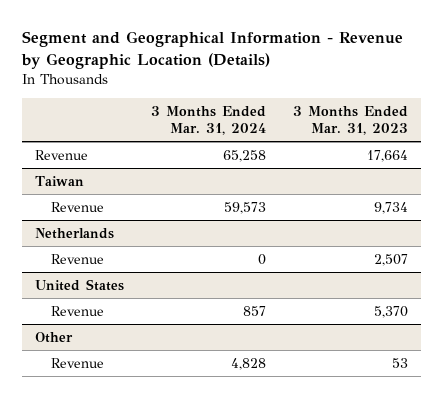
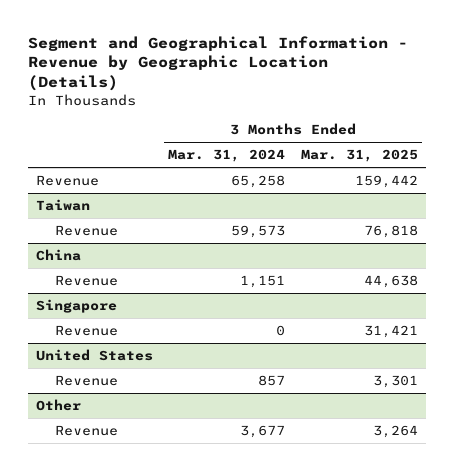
- | 3 Months Ended Mar. 31, 2024 | 3 Months Ended Mar. 31, 2023
+ | 3 Months Ended Mar. 31, 2024 | 3 Months Ended Mar. 31, 2025
- Netherlands
+ China
+ Revenue | 1,151 | 44,638
+ Singapore
@ Other
- Revenue | 4,828 | 53
+ Revenue | 3,677 | 3,264

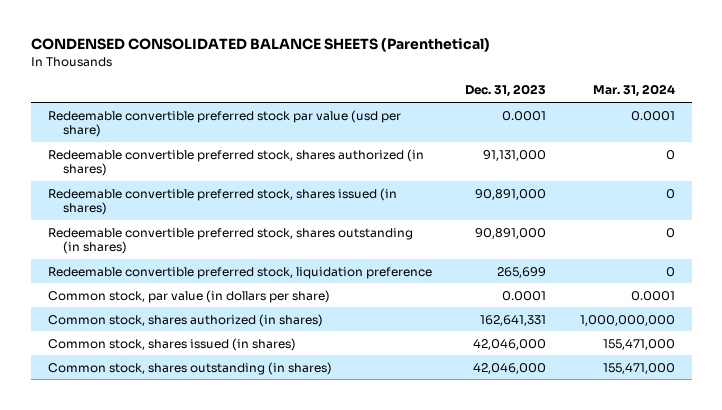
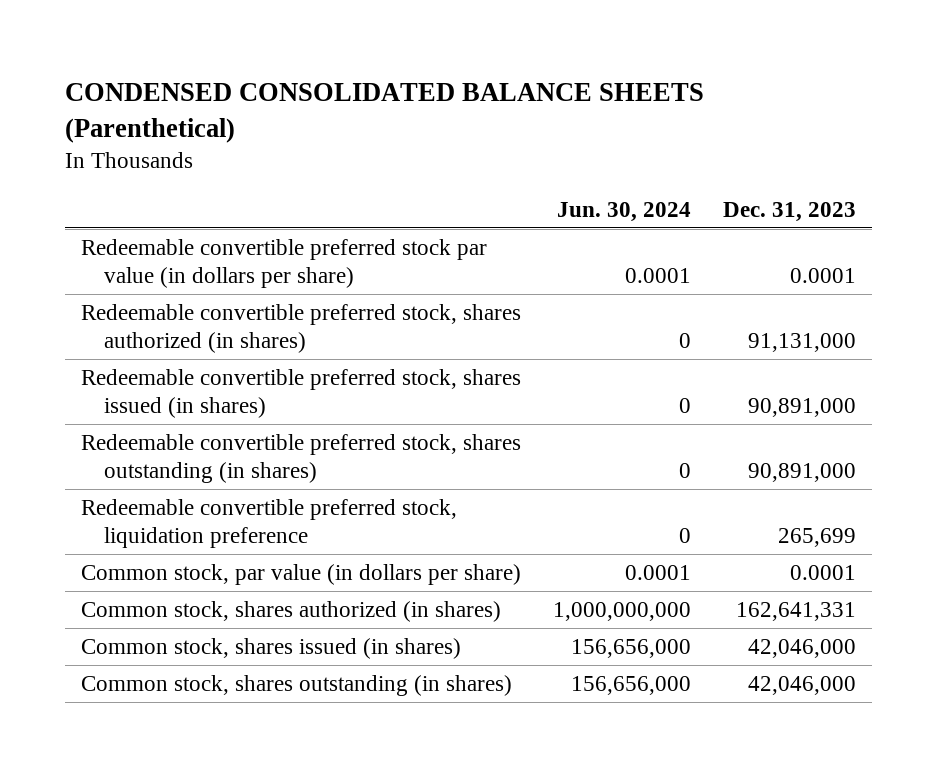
- | Dec. 31, 2023 | Mar. 31, 2024
+ | Jun. 30, 2024 | Dec. 31, 2023
- Redeemable convertible preferred stock par value (usd per share) | 0.0001 | 0.0001
+ Redeemable convertible preferred stock par value (in dollars per share) | 0.0001 | 0.0001

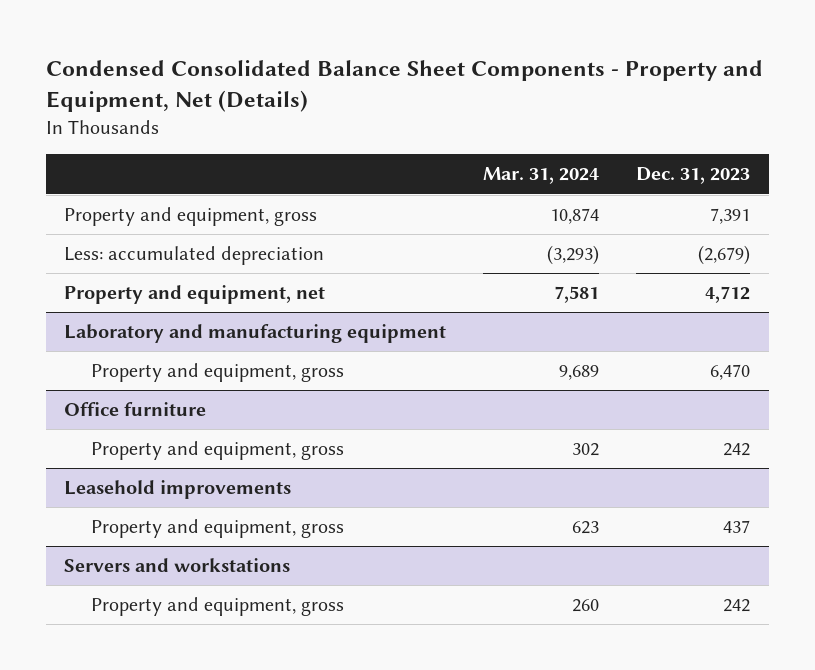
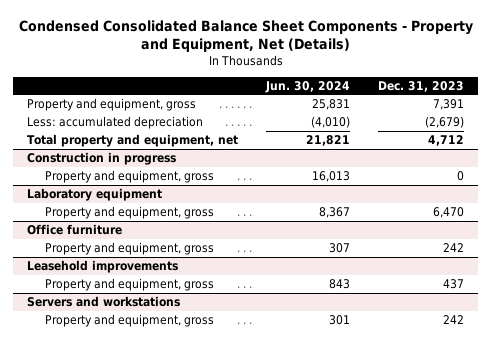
- | Mar. 31, 2024 | Dec. 31, 2023
+ | Jun. 30, 2024 | Dec. 31, 2023
- Property and equipment, net | 7,581 | 4,712
- Laboratory and manufacturing equipment
+ Total property and equipment, net | 21,821 | 4,712
+ Construction in progress
+ Property and equipment, gross | 16,013 | 0
+ Laboratory equipment

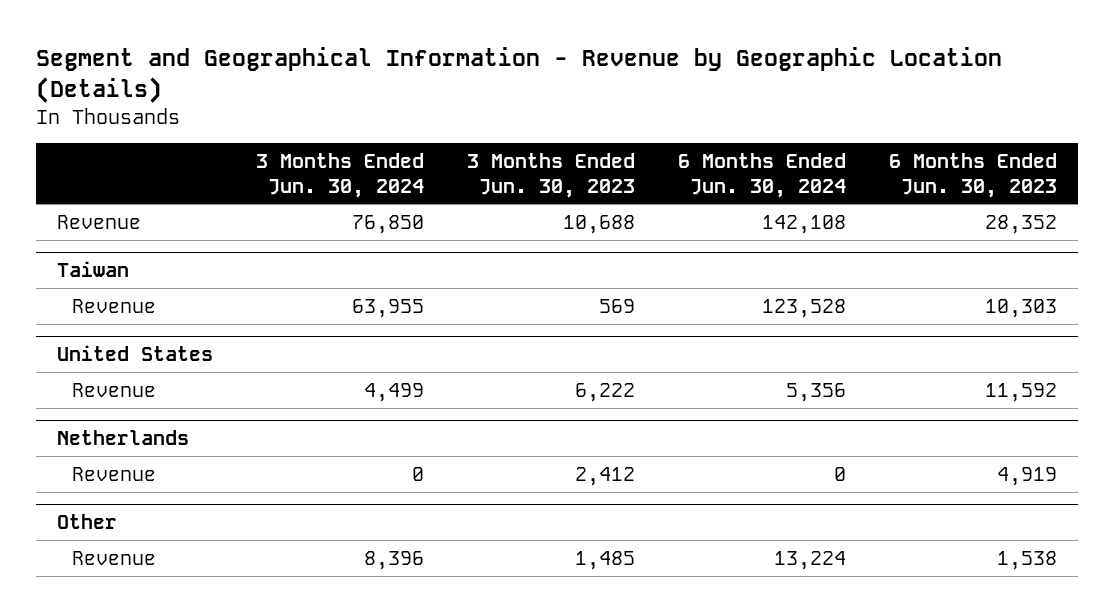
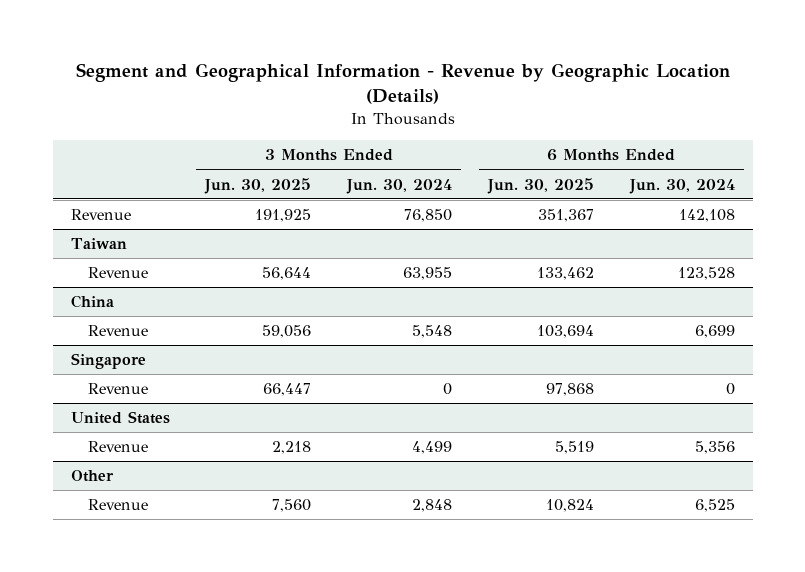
- | 3 Months Ended Jun. 30, 2024 | 3 Months Ended Jun. 30, 2023 | 6 Months Ended Jun. 30, 2024 | 6 Months Ended Jun. 30, 2023
+ | 3 Months Ended Jun. 30, 2025 | 3 Months Ended Jun. 30, 2024 | 6 Months Ended Jun. 30, 2025 | 6 Months Ended Jun. 30, 2024
+ China
+ Revenue | 59,056 | 5,548 | 103,694 | 6,699
+ Singapore
+ Revenue | 66,447 | 0 | 97,868 | 0
- Netherlands
- Revenue | 0 | 2,412 | 0 | 4,919
@ Other
- Revenue | 8,396 | 1,485 | 13,224 | 1,538
+ Revenue | 7,560 | 2,848 | 10,824 | 6,525

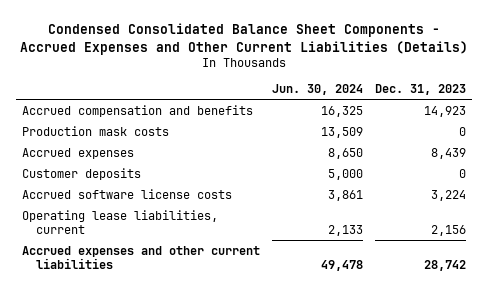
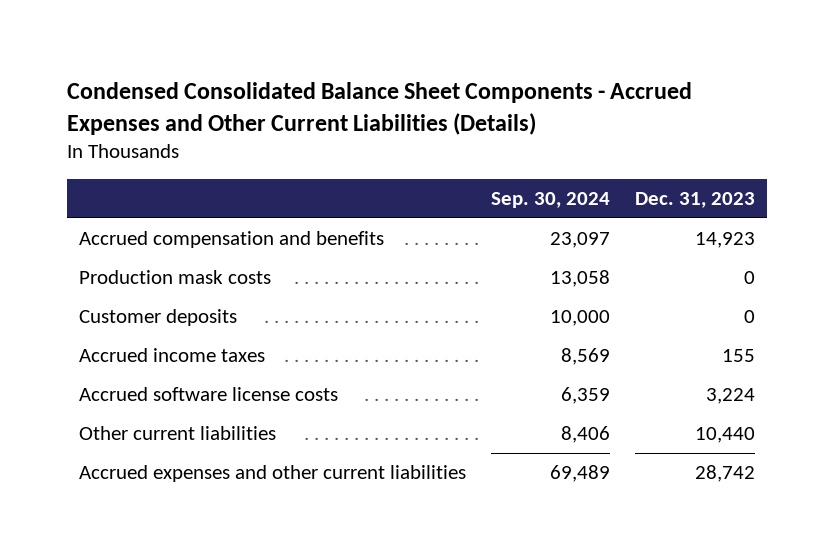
- | Jun. 30, 2024 | Dec. 31, 2023
+ | Sep. 30, 2024 | Dec. 31, 2023
- Accrued expenses | 8,650 | 8,439
+ Accrued income taxes | 8,569 | 155
- Operating lease liabilities, current | 2,133 | 2,156
+ Other current liabilities | 8,406 | 10,440

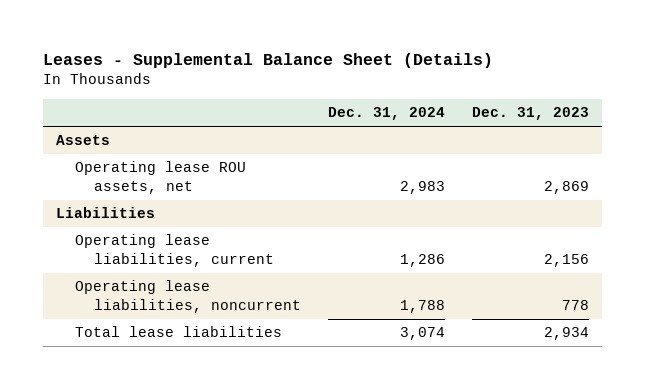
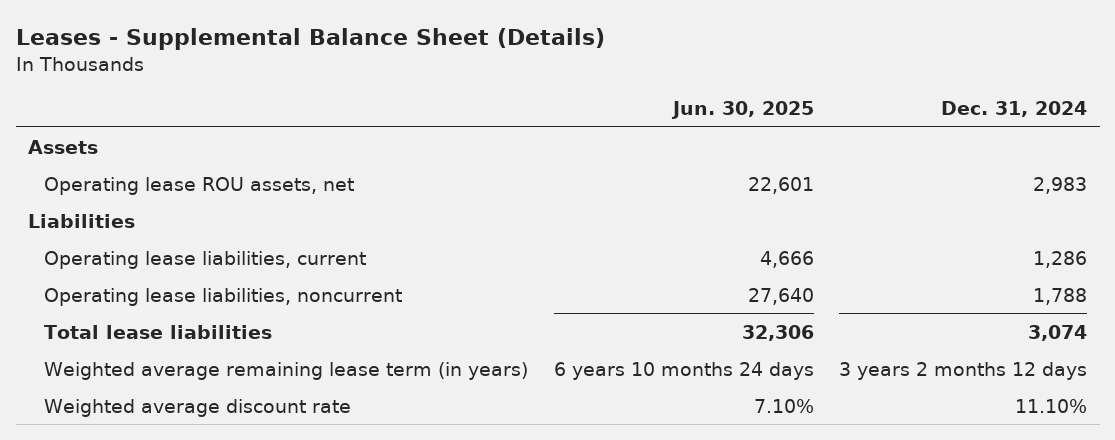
- | Dec. 31, 2024 | Dec. 31, 2023
+ | Jun. 30, 2025 | Dec. 31, 2024
+ Weighted average remaining lease term (in years) | 6 years 10 months 24 days | 3 years 2 months 12 days
+ Weighted average discount rate | 7.10% | 11.10%

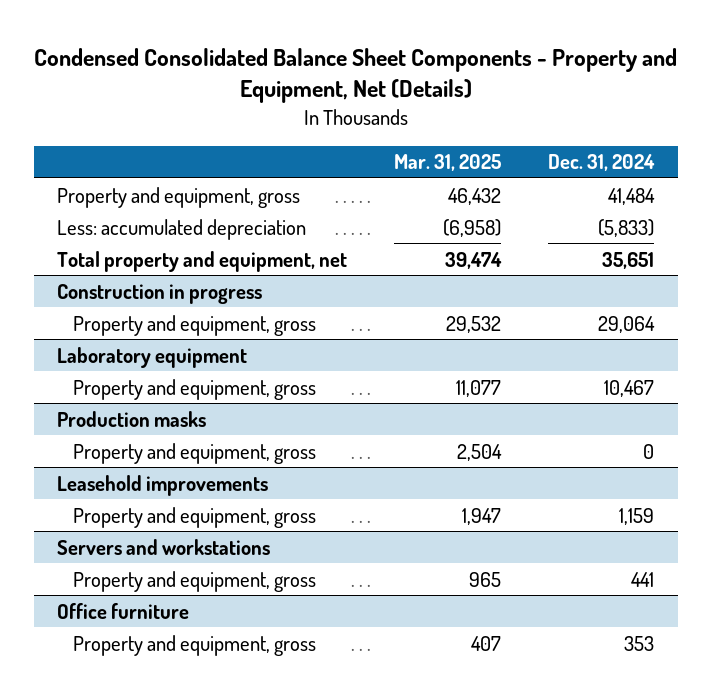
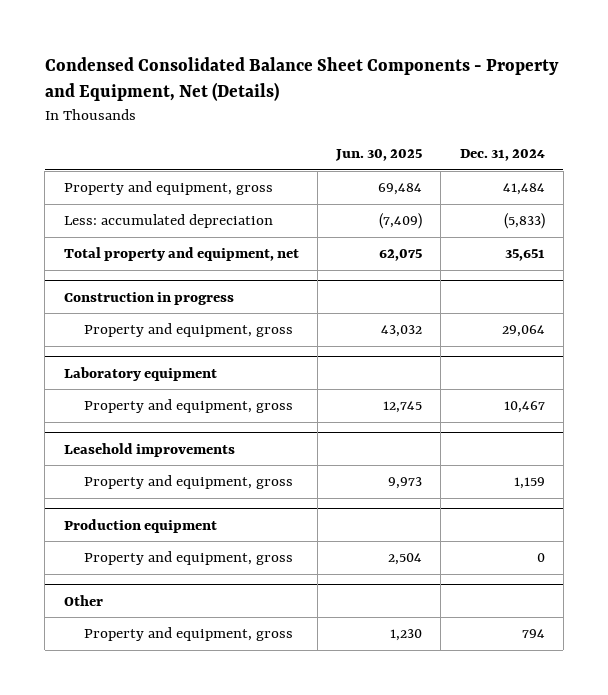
- | Mar. 31, 2025 | Dec. 31, 2024
+ | Jun. 30, 2025 | Dec. 31, 2024
- Production masks
- Property and equipment, gross | 2,504 | 0
- Servers and workstations
- Property and equipment, gross | 965 | 441
- Office furniture
- Property and equipment, gross | 407 | 353
+ Production equipment
+ Property and equipment, gross | 2,504 | 0
+ Other
+ Property and equipment, gross | 1,230 | 794

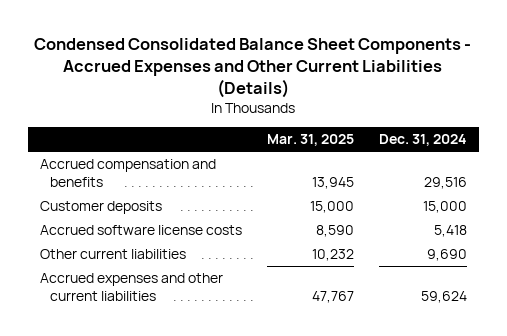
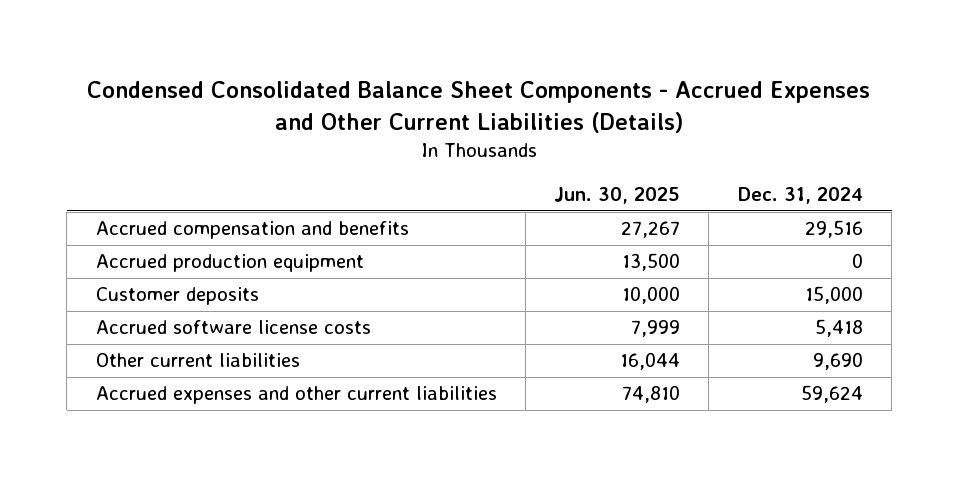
- | Mar. 31, 2025 | Dec. 31, 2024
+ | Jun. 30, 2025 | Dec. 31, 2024
+ Accrued production equipment | 13,500 | 0

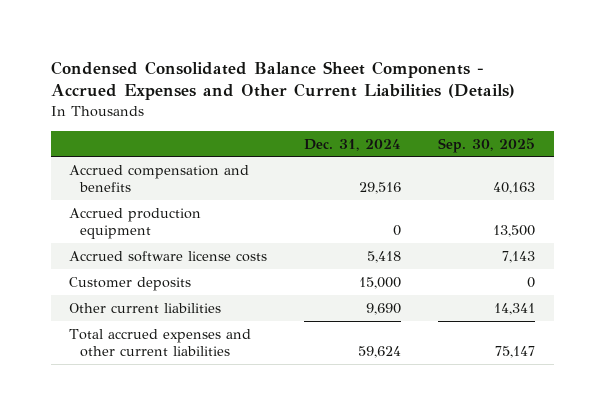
- | Jun. 30, 2025 | Dec. 31, 2024
+ | Dec. 31, 2024 | Sep. 30, 2025
moved down: Customer deposits | 15,000 | 0
- Accrued expenses and other current liabilities | 74,810 | 59,624
+ Total accrued expenses and other current liabilities | 59,624 | 75,147

